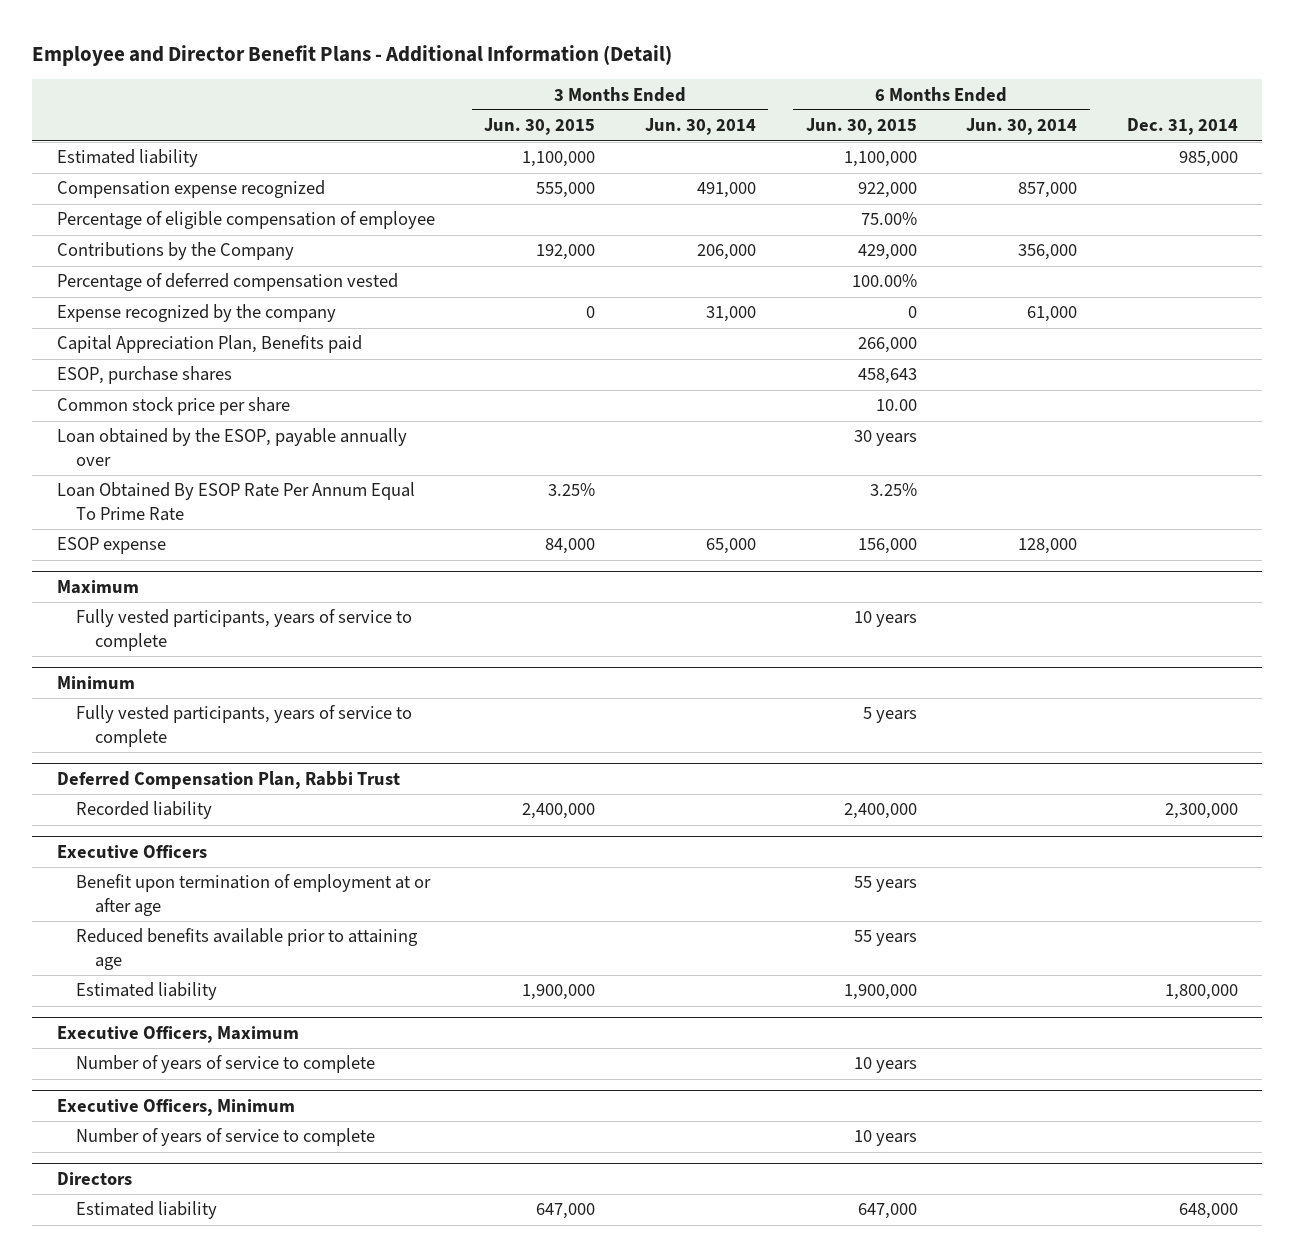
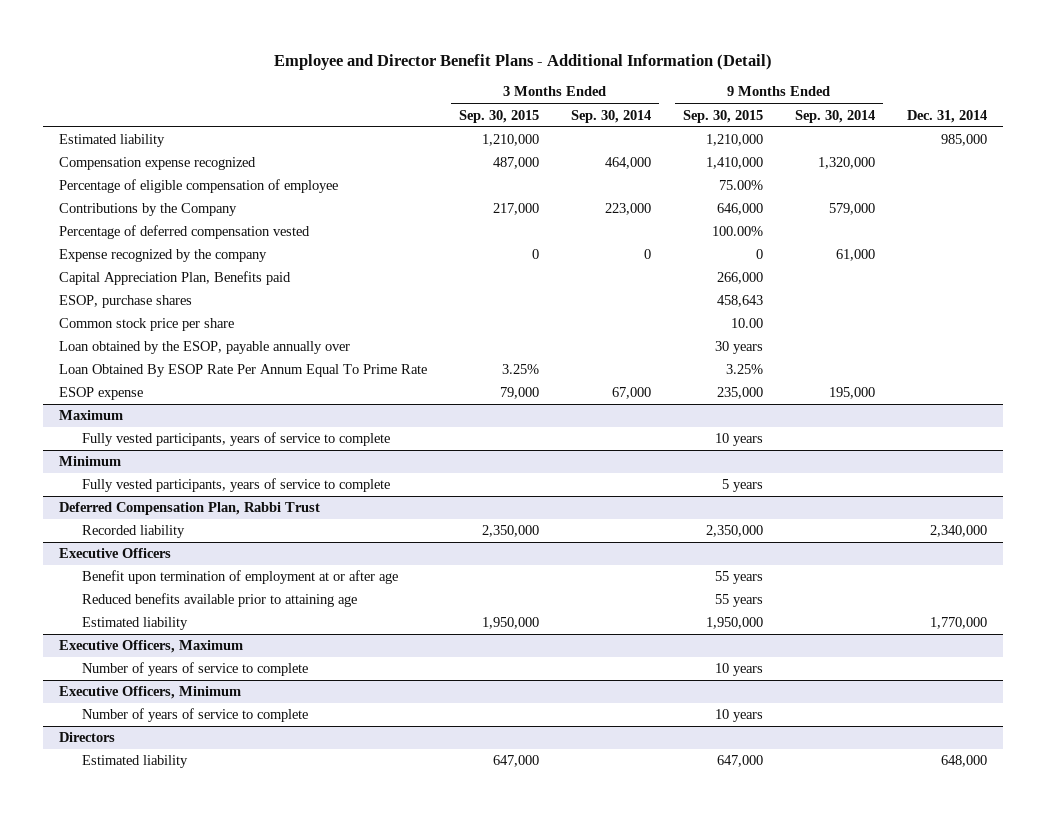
- | 3 Months Ended Jun. 30, 2015 | 3 Months Ended Jun. 30, 2014 | 6 Months Ended Jun. 30, 2015 | 6 Months Ended Jun. 30, 2014 | Dec. 31, 2014
+ | 3 Months Ended Sep. 30, 2015 | 3 Months Ended Sep. 30, 2014 | 9 Months Ended Sep. 30, 2015 | 9 Months Ended Sep. 30, 2014 | Dec. 31, 2014
@ Deferred Compensation Plan, Rabbi Trust
- Recorded liability | 2,400,000 | | 2,400,000 | | 2,300,000
+ Recorded liability | 2,350,000 | | 2,350,000 | | 2,340,000
@ Executive Officers
- Estimated liability | 1,900,000 | | 1,900,000 | | 1,800,000
+ Estimated liability | 1,950,000 | | 1,950,000 | | 1,770,000

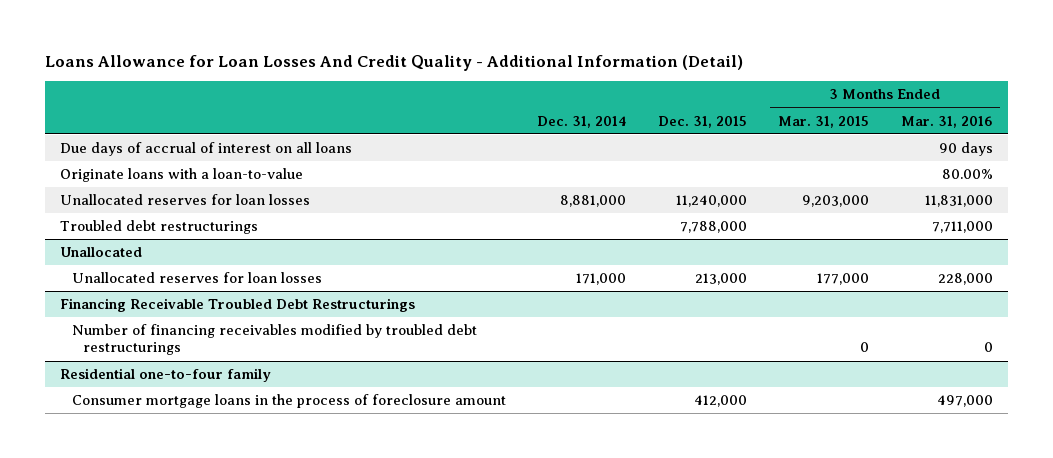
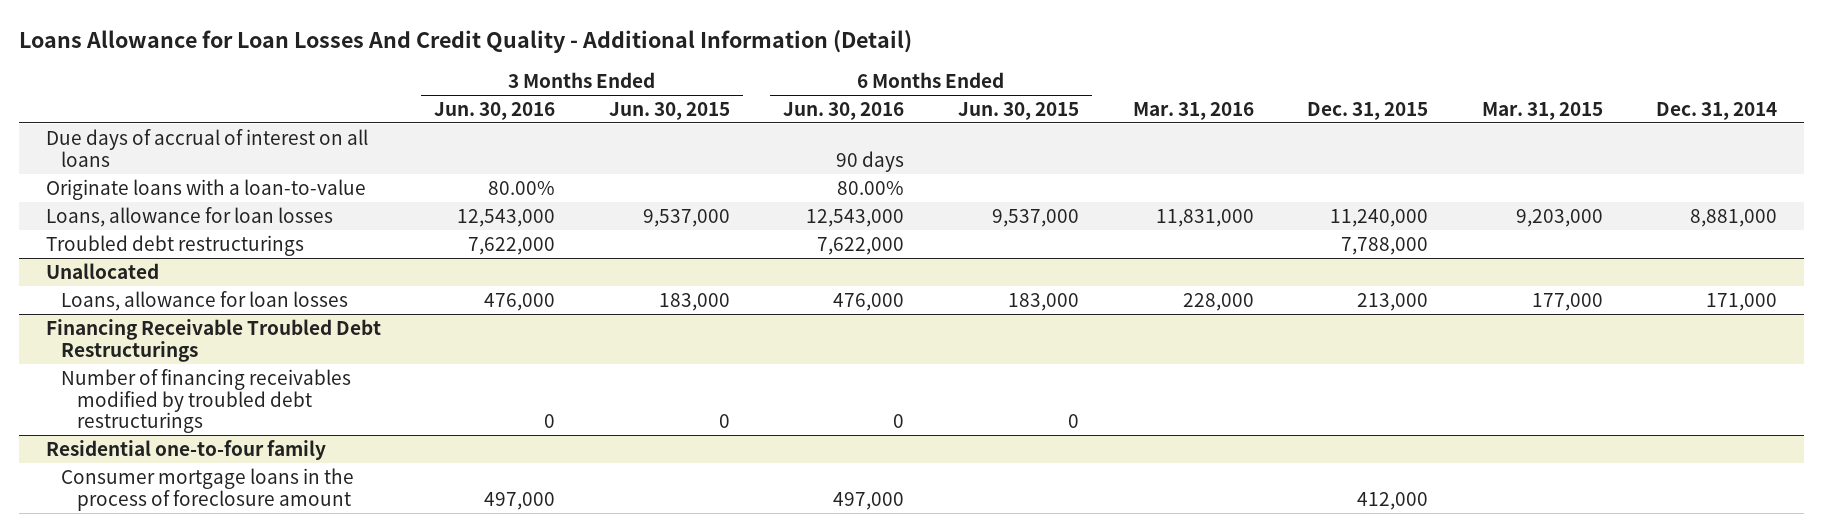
- | Dec. 31, 2014 | Dec. 31, 2015 | 3 Months Ended Mar. 31, 2015 | 3 Months Ended Mar. 31, 2016
+ | 3 Months Ended Jun. 30, 2016 | 3 Months Ended Jun. 30, 2015 | 6 Months Ended Jun. 30, 2016 | 6 Months Ended Jun. 30, 2015 | Mar. 31, 2016 | Dec. 31, 2015 | Mar. 31, 2015 | Dec. 31, 2014
- Unallocated reserves for loan losses | 8,881,000 | 11,240,000 | 9,203,000 | 11,831,000
+ Loans, allowance for loan losses | 12,543,000 | 9,537,000 | 12,543,000 | 9,537,000 | 11,831,000 | 11,240,000 | 9,203,000 | 8,881,000
@ Unallocated
- Unallocated reserves for loan losses | 171,000 | 213,000 | 177,000 | 228,000
+ Loans, allowance for loan losses | 476,000 | 183,000 | 476,000 | 183,000 | 228,000 | 213,000 | 177,000 | 171,000

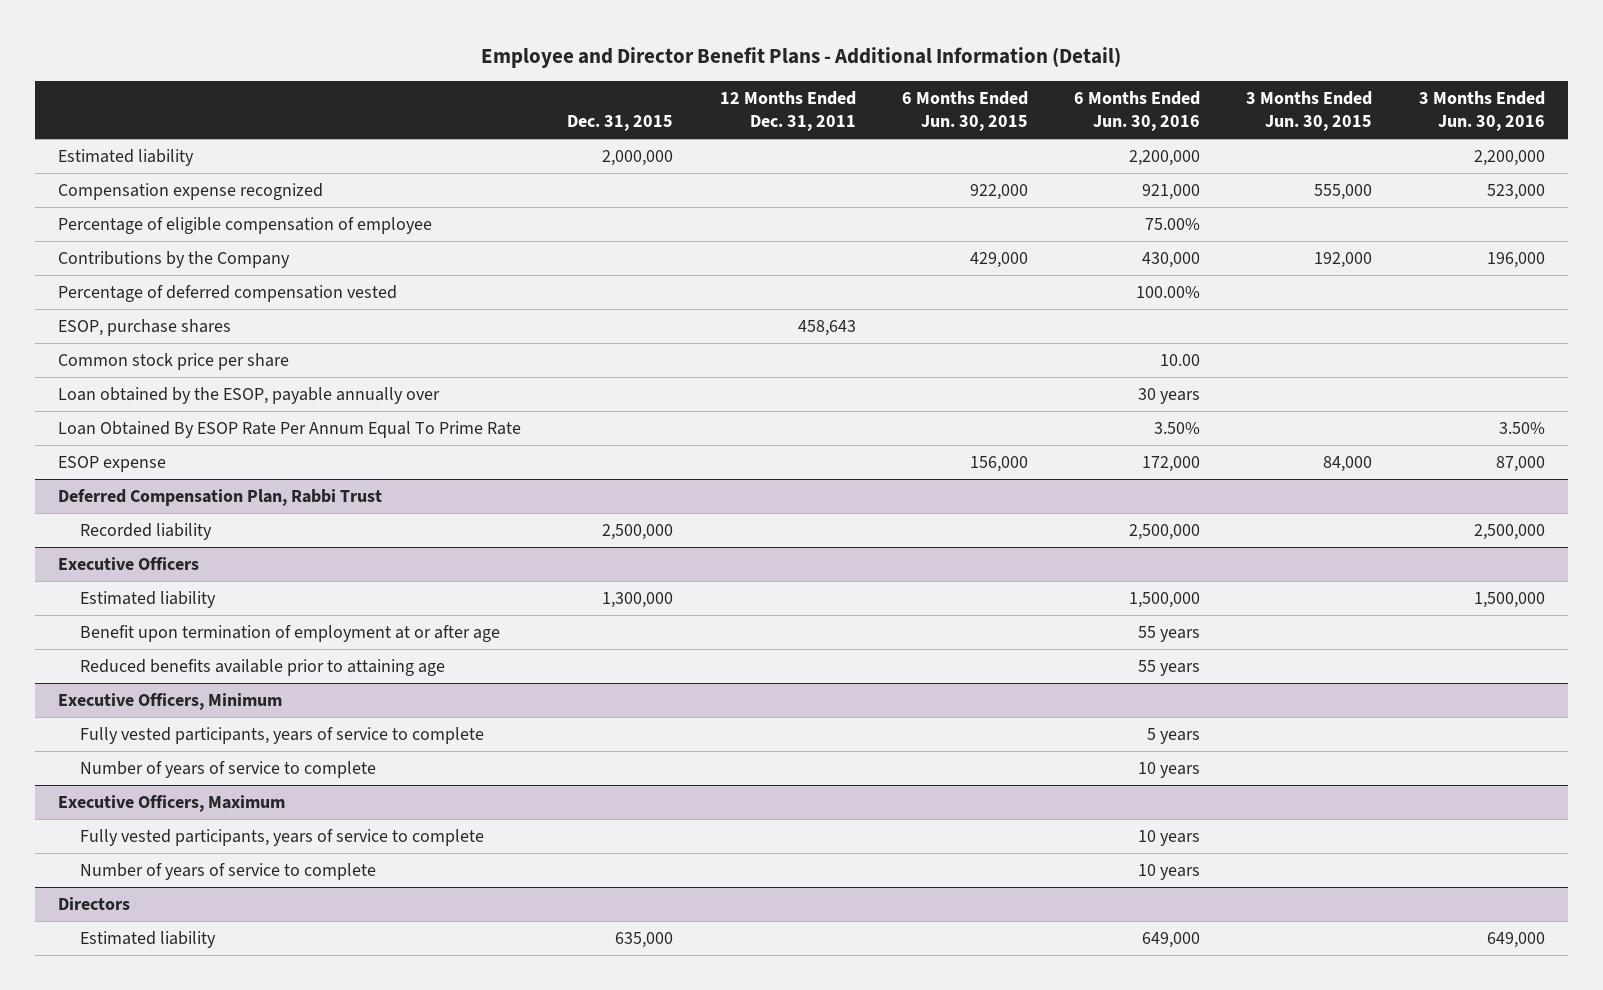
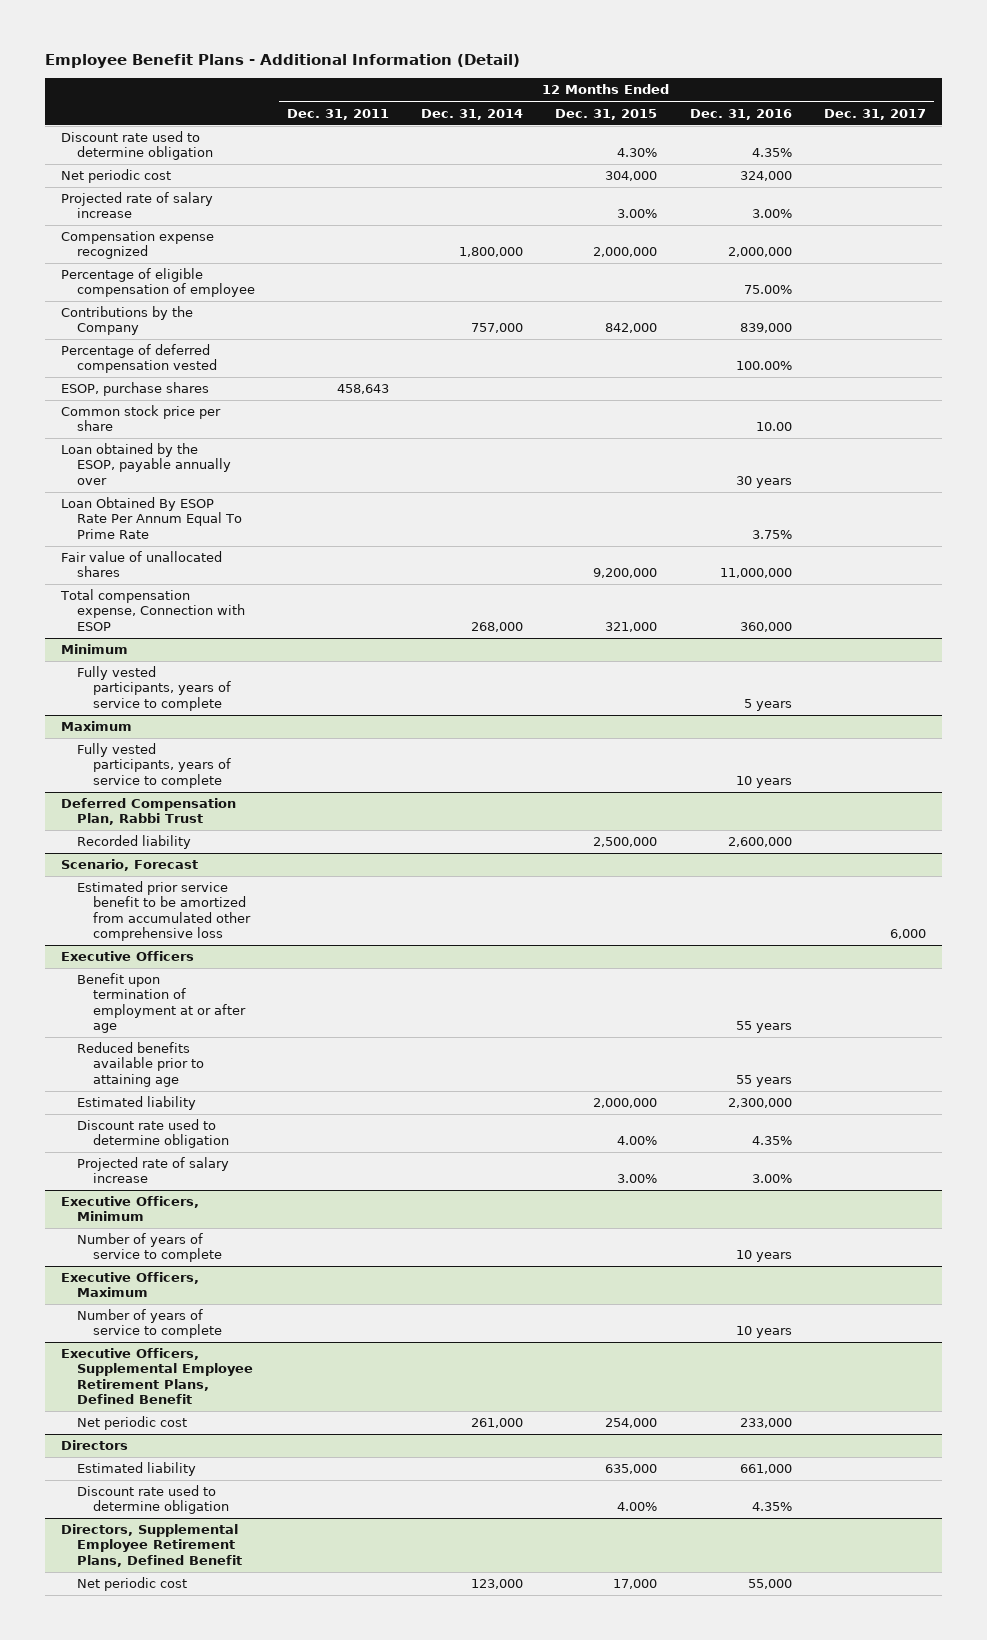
- Employee and Director Benefit Plans - Additional Information (Detail)
+ Employee Benefit Plans - Additional Information (Detail)
- | Dec. 31, 2015 | 12 Months Ended Dec. 31, 2011 | 6 Months Ended Jun. 30, 2015 | 6 Months Ended Jun. 30, 2016 | 3 Months Ended Jun. 30, 2015 | 3 Months Ended Jun. 30, 2016
+ | 12 Months Ended Dec. 31, 2011 | 12 Months Ended Dec. 31, 2014 | 12 Months Ended Dec. 31, 2015 | 12 Months Ended Dec. 31, 2016 | 12 Months Ended Dec. 31, 2017
- Estimated liability | 2,000,000 | | | 2,200,000 | | 2,200,000
+ Discount rate used to determine obligation | | | 4.30% | 4.35% |
+ Net periodic cost | | | 304,000 | 324,000 |
+ Projected rate of salary increase | | | 3.00% | 3.00% |
- ESOP expense | | | 156,000 | 172,000 | 84,000 | 87,000
+ Fair value of unallocated shares | | | 9,200,000 | 11,000,000 |
+ Total compensation expense, Connection with ESOP | | 268,000 | 321,000 | 360,000 |
+ Minimum
+ Fully vested participants, years of service to complete | | | | 5 years |
+ Maximum
+ Fully vested participants, years of service to complete | | | | 10 years |
+ Scenario, Forecast
+ Estimated prior service benefit to be amortized from accumulated other comprehensive loss | | | | | 6,000
@ Executive Officers
moved down: Estimated liability | | | 2,000,000 | 2,300,000 |
+ Discount rate used to determine obligation | | | 4.00% | 4.35% |
+ Projected rate of salary increase | | | 3.00% | 3.00% |
@ Executive Officers, Minimum
- Fully vested participants, years of service to complete | | | | 5 years | |
@ Executive Officers, Maximum
- Fully vested participants, years of service to complete | | | | 10 years | |
+ Executive Officers, Supplemental Employee Retirement Plans, Defined Benefit
+ Net periodic cost | | 261,000 | 254,000 | 233,000 |
@ Directors
+ Discount rate used to determine obligation | | | 4.00% | 4.35% |
+ Directors, Supplemental Employee Retirement Plans, Defined Benefit
+ Net periodic cost | | 123,000 | 17,000 | 55,000 |

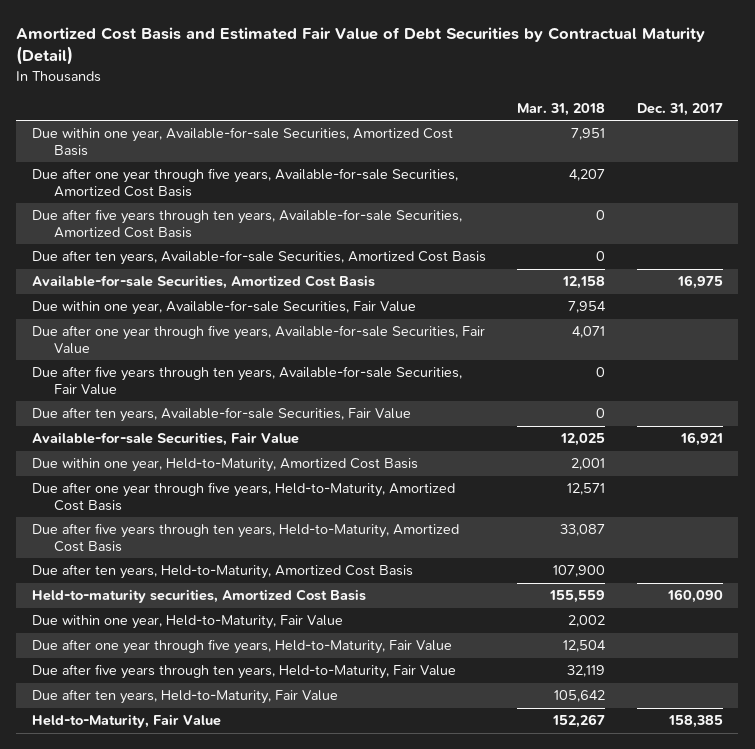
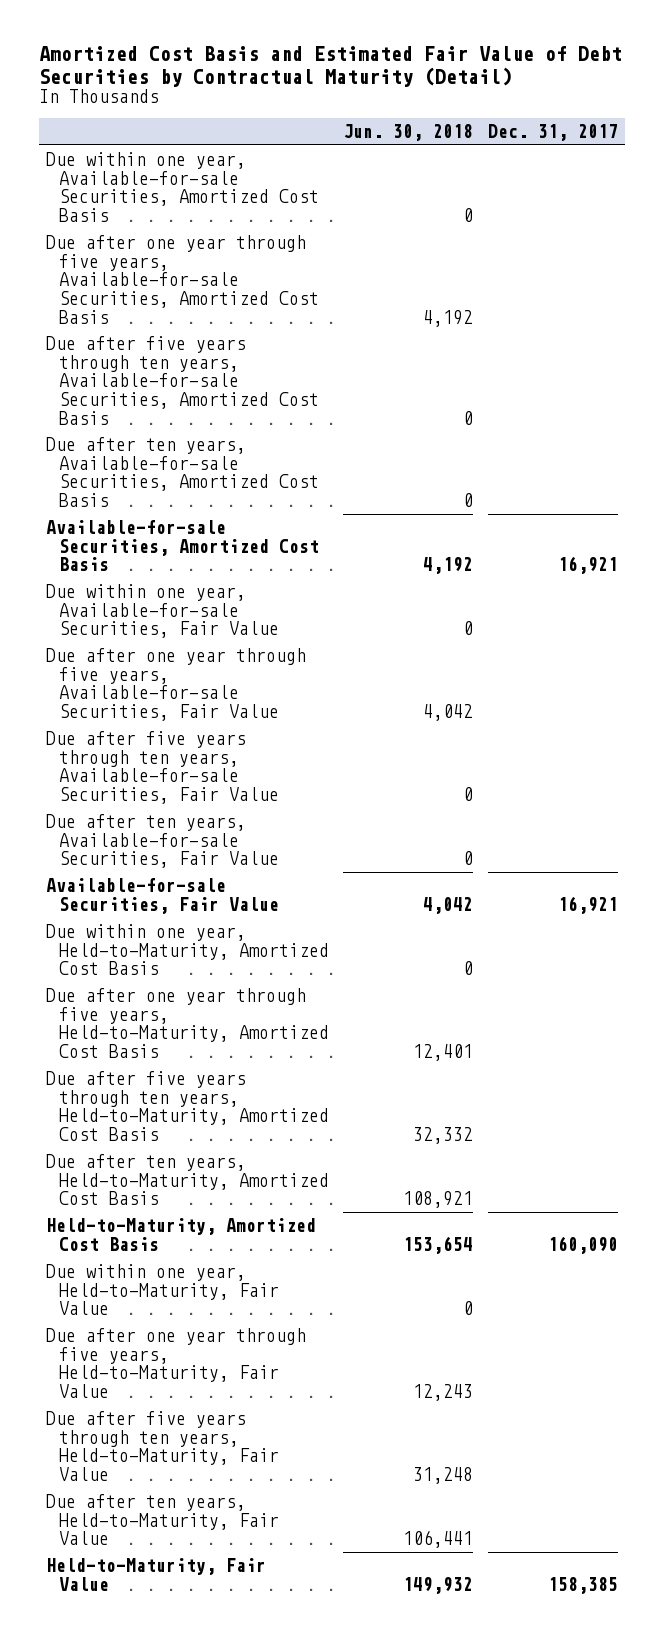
- | Mar. 31, 2018 | Dec. 31, 2017
+ | Jun. 30, 2018 | Dec. 31, 2017
- Available-for-sale Securities, Amortized Cost Basis | 12,158 | 16,975
+ Available-for-sale Securities, Amortized Cost Basis | 4,192 | 16,921
- Held-to-maturity securities, Amortized Cost Basis | 155,559 | 160,090
+ Held-to-Maturity, Amortized Cost Basis | 153,654 | 160,090

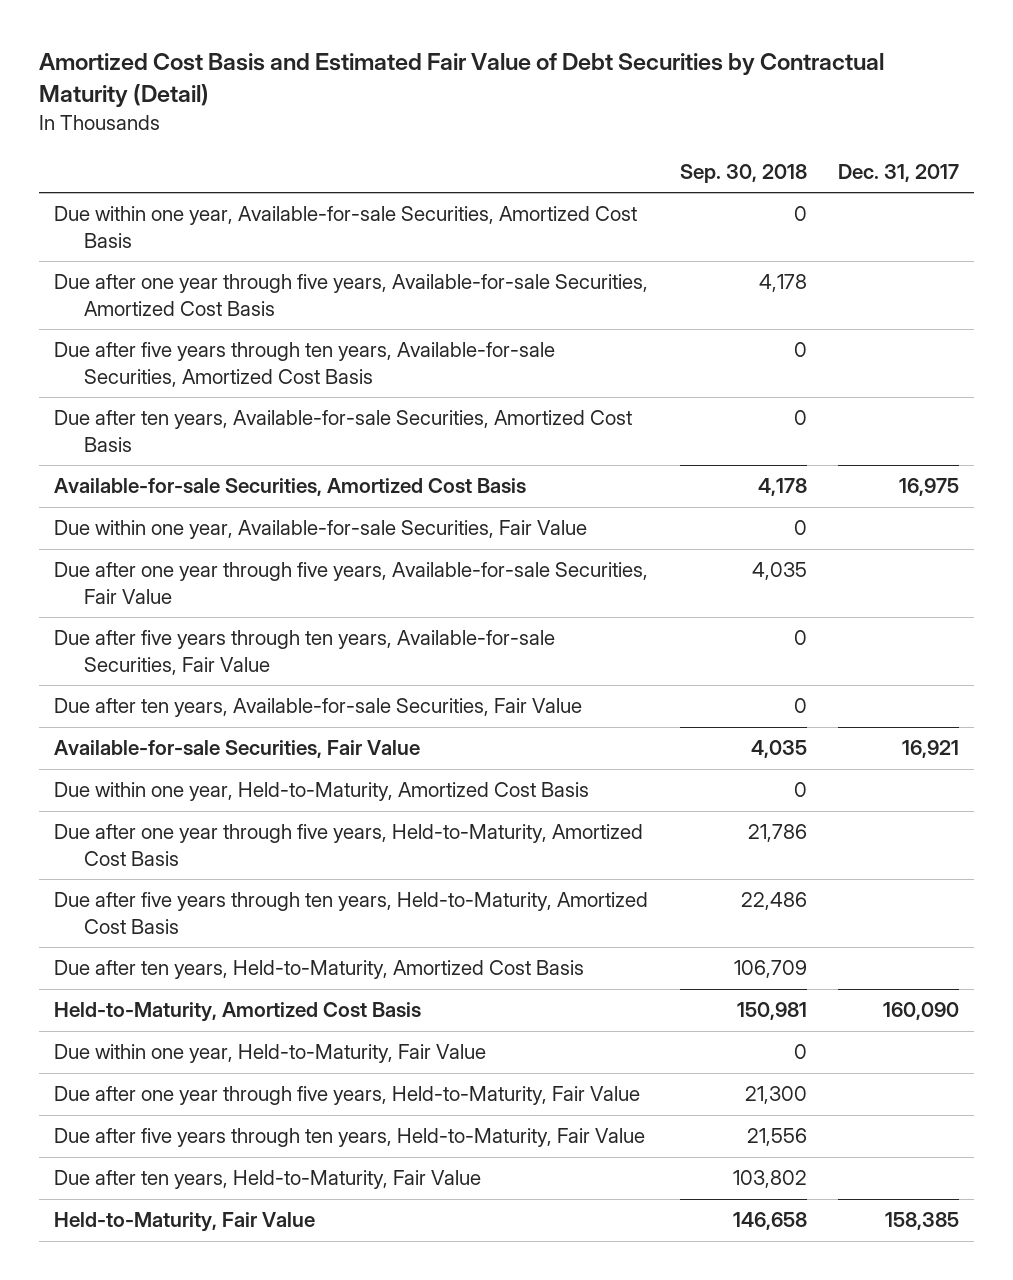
- | Jun. 30, 2018 | Dec. 31, 2017
+ | Sep. 30, 2018 | Dec. 31, 2017
- Available-for-sale Securities, Amortized Cost Basis | 4,192 | 16,921
+ Available-for-sale Securities, Amortized Cost Basis | 4,178 | 16,975

